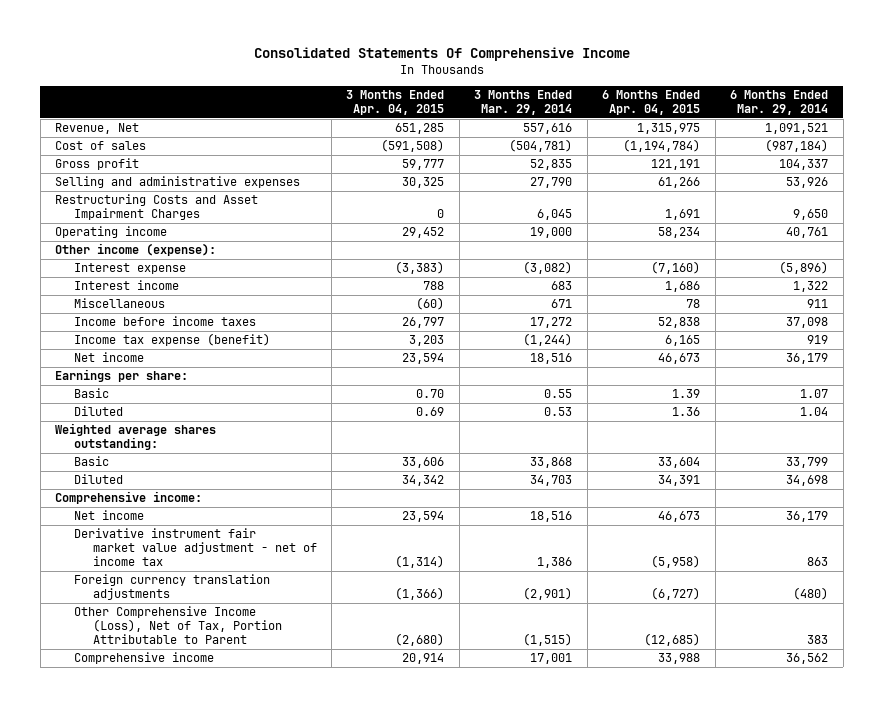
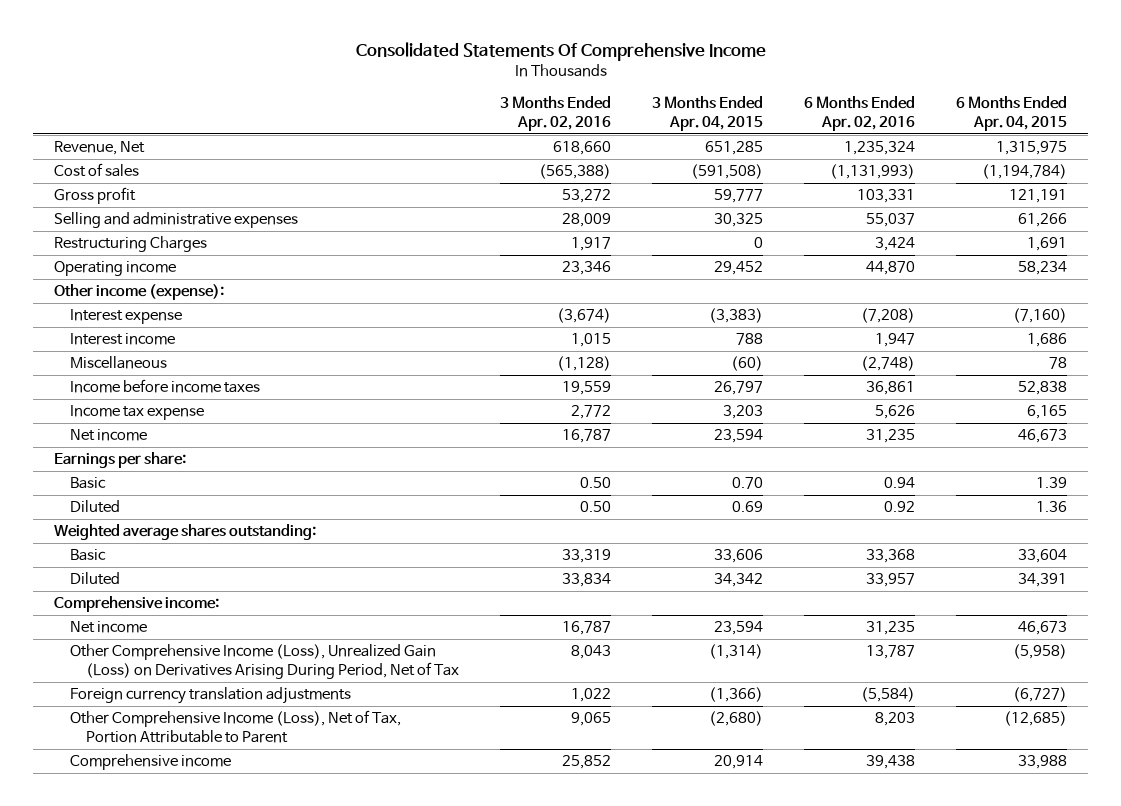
- | 3 Months Ended Apr. 04, 2015 | 3 Months Ended Mar. 29, 2014 | 6 Months Ended Apr. 04, 2015 | 6 Months Ended Mar. 29, 2014
+ | 3 Months Ended Apr. 02, 2016 | 3 Months Ended Apr. 04, 2015 | 6 Months Ended Apr. 02, 2016 | 6 Months Ended Apr. 04, 2015
- Restructuring Costs and Asset Impairment Charges | 0 | 6,045 | 1,691 | 9,650
+ Restructuring Charges | 1,917 | 0 | 3,424 | 1,691
- Income tax expense (benefit) | 3,203 | (1,244) | 6,165 | 919
+ Income tax expense | 2,772 | 3,203 | 5,626 | 6,165
- Derivative instrument fair market value adjustment - net of income tax | (1,314) | 1,386 | (5,958) | 863
+ Other Comprehensive Income (Loss), Unrealized Gain (Loss) on Derivatives Arising During Period, Net of Tax | 8,043 | (1,314) | 13,787 | (5,958)

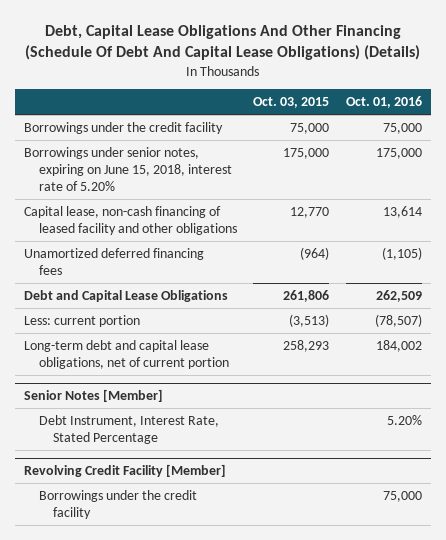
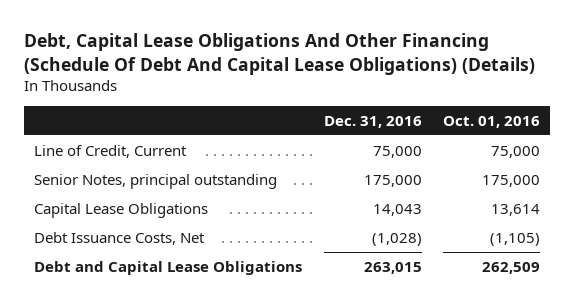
- | Oct. 03, 2015 | Oct. 01, 2016
+ | Dec. 31, 2016 | Oct. 01, 2016
- Borrowings under the credit facility | 75,000 | 75,000
- Borrowings under senior notes, expiring on June 15, 2018, interest rate of 5.20% | 175,000 | 175,000
- Capital lease, non-cash financing of leased facility and other obligations | 12,770 | 13,614
- Unamortized deferred financing fees | (964) | (1,105)
+ Line of Credit, Current | 75,000 | 75,000
+ Senior Notes, principal outstanding | 175,000 | 175,000
+ Capital Lease Obligations | 14,043 | 13,614
+ Debt Issuance Costs, Net | (1,028) | (1,105)
- Less: current portion | (3,513) | (78,507)
- Long-term debt and capital lease obligations, net of current portion | 258,293 | 184,002
- Senior Notes [Member]
- Debt Instrument, Interest Rate, Stated Percentage | | 5.20%
- Revolving Credit Facility [Member]
- Borrowings under the credit facility | | 75,000

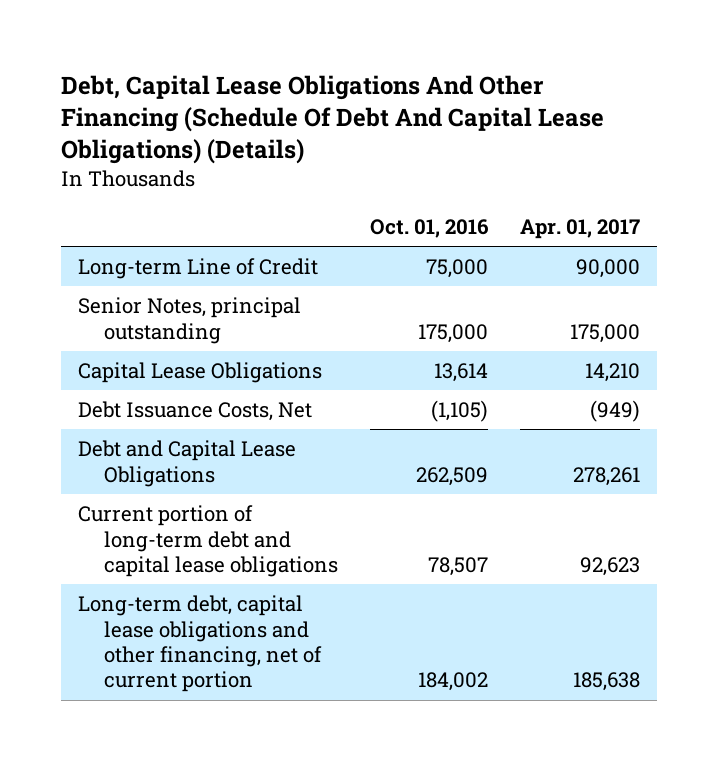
- | Dec. 31, 2016 | Oct. 01, 2016
+ | Oct. 01, 2016 | Apr. 01, 2017
- Line of Credit, Current | 75,000 | 75,000
+ Long-term Line of Credit | 75,000 | 90,000
+ Current portion of long-term debt and capital lease obligations | 78,507 | 92,623
+ Long-term debt, capital lease obligations and other financing, net of current portion | 184,002 | 185,638

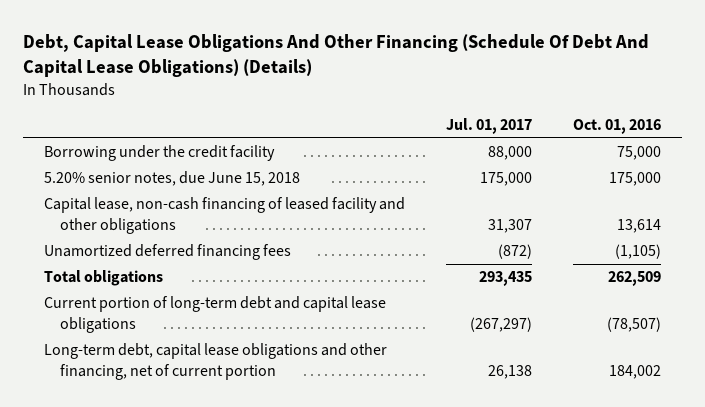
- | Oct. 01, 2016 | Apr. 01, 2017
+ | Jul. 01, 2017 | Oct. 01, 2016
- Long-term Line of Credit | 75,000 | 90,000
- Senior Notes, principal outstanding | 175,000 | 175,000
- Capital Lease Obligations | 13,614 | 14,210
- Debt Issuance Costs, Net | (1,105) | (949)
- Debt and Capital Lease Obligations | 262,509 | 278,261
- Current portion of long-term debt and capital lease obligations | 78,507 | 92,623
+ Borrowing under the credit facility | 88,000 | 75,000
+ 5.20% senior notes, due June 15, 2018 | 175,000 | 175,000
+ Capital lease, non-cash financing of leased facility and other obligations | 31,307 | 13,614
+ Unamortized deferred financing fees | (872) | (1,105)
+ Total obligations | 293,435 | 262,509
+ Current portion of long-term debt and capital lease obligations | (267,297) | (78,507)

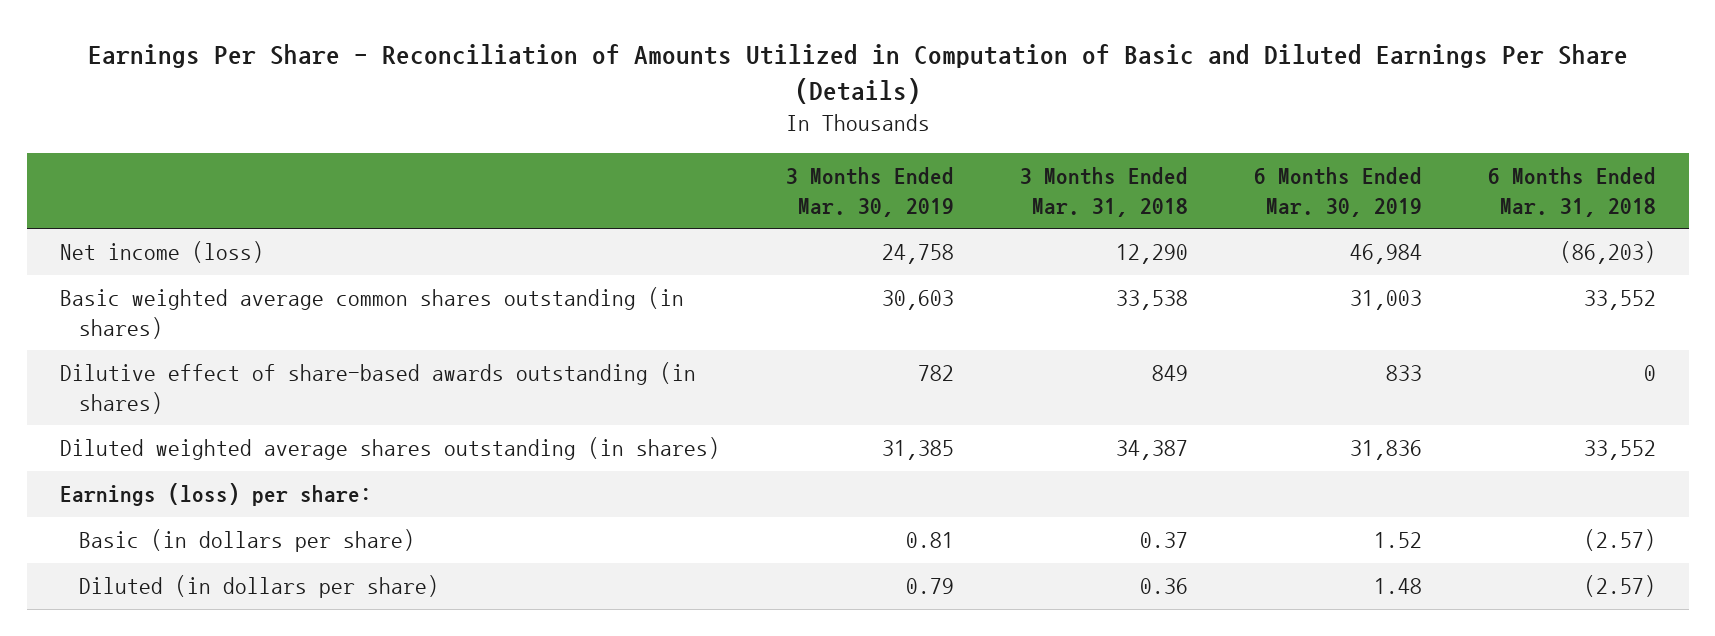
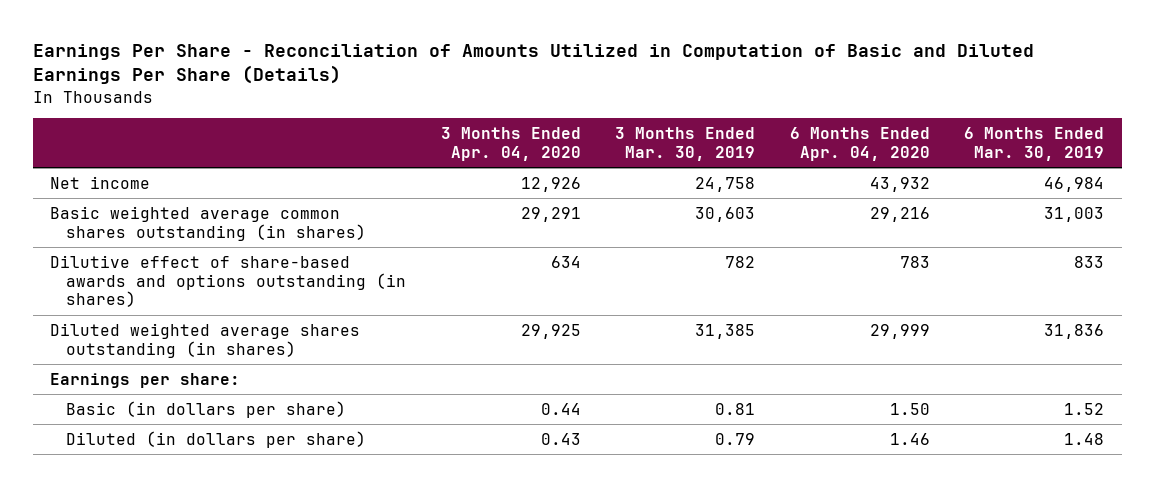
- | 3 Months Ended Mar. 30, 2019 | 3 Months Ended Mar. 31, 2018 | 6 Months Ended Mar. 30, 2019 | 6 Months Ended Mar. 31, 2018
+ | 3 Months Ended Apr. 04, 2020 | 3 Months Ended Mar. 30, 2019 | 6 Months Ended Apr. 04, 2020 | 6 Months Ended Mar. 30, 2019
- Net income (loss) | 24,758 | 12,290 | 46,984 | (86,203)
+ Net income | 12,926 | 24,758 | 43,932 | 46,984
- Dilutive effect of share-based awards outstanding (in shares) | 782 | 849 | 833 | 0
+ Dilutive effect of share-based awards and options outstanding (in shares) | 634 | 782 | 783 | 833
- Earnings (loss) per share:
+ Earnings per share:

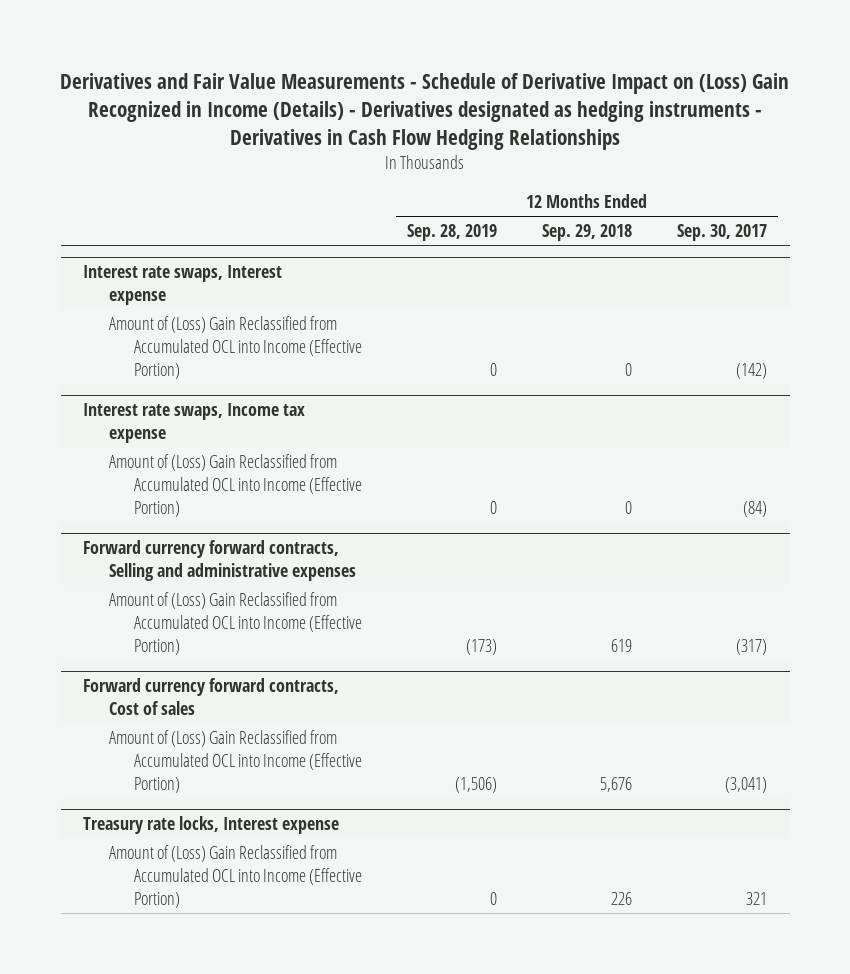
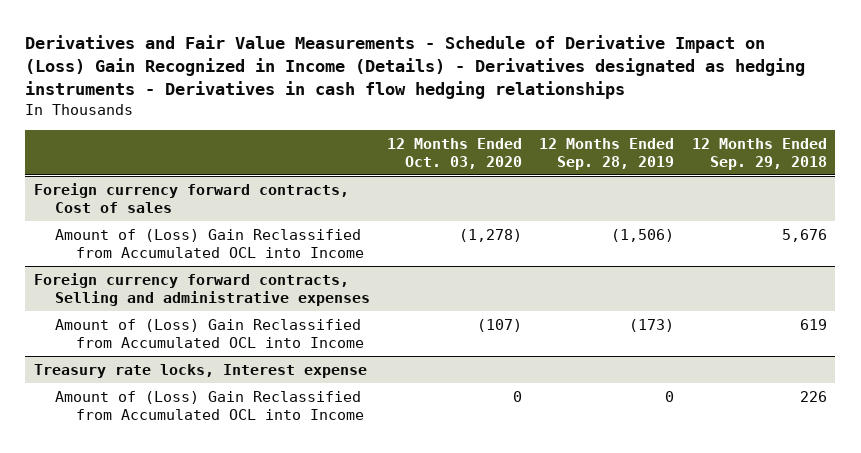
- Derivatives and Fair Value Measurements - Schedule of Derivative Impact on (Loss) Gain Recognized in Income (Details) - Derivatives designated as hedging instruments - Derivatives in Cash Flow Hedging Relationships
+ Derivatives and Fair Value Measurements - Schedule of Derivative Impact on (Loss) Gain Recognized in Income (Details) - Derivatives designated as hedging instruments - Derivatives in cash flow hedging relationships
- | 12 Months Ended Sep. 28, 2019 | 12 Months Ended Sep. 29, 2018 | 12 Months Ended Sep. 30, 2017
+ | 12 Months Ended Oct. 03, 2020 | 12 Months Ended Sep. 28, 2019 | 12 Months Ended Sep. 29, 2018
- Interest rate swaps, Interest expense
- Amount of (Loss) Gain Reclassified from Accumulated OCL into Income (Effective Portion) | 0 | 0 | (142)
- Interest rate swaps, Income tax expense
- Amount of (Loss) Gain Reclassified from Accumulated OCL into Income (Effective Portion) | 0 | 0 | (84)
- Forward currency forward contracts, Selling and administrative expenses
- Amount of (Loss) Gain Reclassified from Accumulated OCL into Income (Effective Portion) | (173) | 619 | (317)
- Forward currency forward contracts, Cost of sales
- Amount of (Loss) Gain Reclassified from Accumulated OCL into Income (Effective Portion) | (1,506) | 5,676 | (3,041)
+ Foreign currency forward contracts, Cost of sales
+ Amount of (Loss) Gain Reclassified from Accumulated OCL into Income | (1,278) | (1,506) | 5,676
+ Foreign currency forward contracts, Selling and administrative expenses
+ Amount of (Loss) Gain Reclassified from Accumulated OCL into Income | (107) | (173) | 619
@ Treasury rate locks, Interest expense
- Amount of (Loss) Gain Reclassified from Accumulated OCL into Income (Effective Portion) | 0 | 226 | 321
+ Amount of (Loss) Gain Reclassified from Accumulated OCL into Income | 0 | 0 | 226

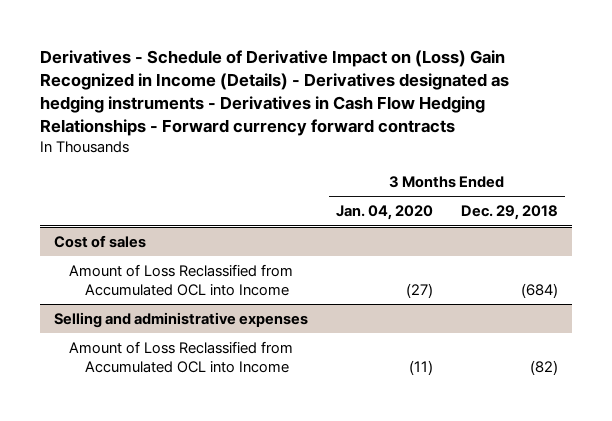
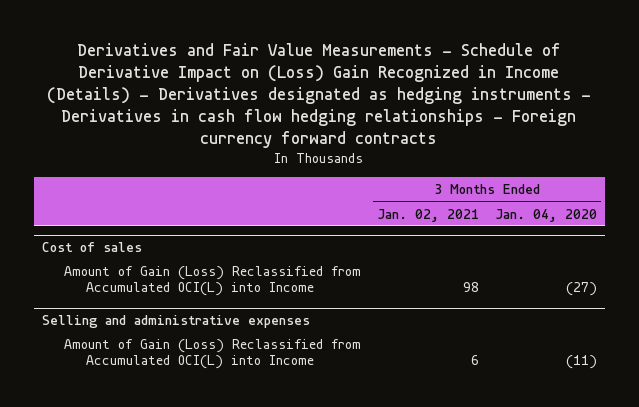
- Derivatives - Schedule of Derivative Impact on (Loss) Gain Recognized in Income (Details) - Derivatives designated as hedging instruments - Derivatives in Cash Flow Hedging Relationships - Forward currency forward contracts
+ Derivatives and Fair Value Measurements - Schedule of Derivative Impact on (Loss) Gain Recognized in Income (Details) - Derivatives designated as hedging instruments - Derivatives in cash flow hedging relationships - Foreign currency forward contracts
- | 3 Months Ended Jan. 04, 2020 | 3 Months Ended Dec. 29, 2018
+ | 3 Months Ended Jan. 02, 2021 | 3 Months Ended Jan. 04, 2020
@ Cost of sales
- Amount of Loss Reclassified from Accumulated OCL into Income | (27) | (684)
+ Amount of Gain (Loss) Reclassified from Accumulated OCI(L) into Income | 98 | (27)
@ Selling and administrative expenses
- Amount of Loss Reclassified from Accumulated OCL into Income | (11) | (82)
+ Amount of Gain (Loss) Reclassified from Accumulated OCI(L) into Income | 6 | (11)

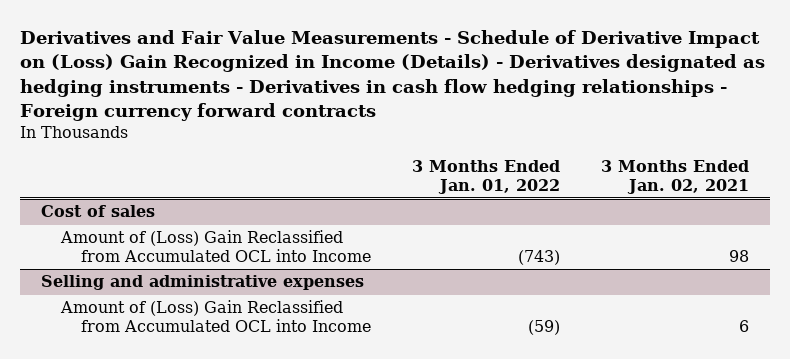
- | 3 Months Ended Jan. 02, 2021 | 3 Months Ended Jan. 04, 2020
+ | 3 Months Ended Jan. 01, 2022 | 3 Months Ended Jan. 02, 2021
@ Cost of sales
- Amount of Gain (Loss) Reclassified from Accumulated OCI(L) into Income | 98 | (27)
+ Amount of (Loss) Gain Reclassified from Accumulated OCL into Income | (743) | 98
@ Selling and administrative expenses
- Amount of Gain (Loss) Reclassified from Accumulated OCI(L) into Income | 6 | (11)
+ Amount of (Loss) Gain Reclassified from Accumulated OCL into Income | (59) | 6

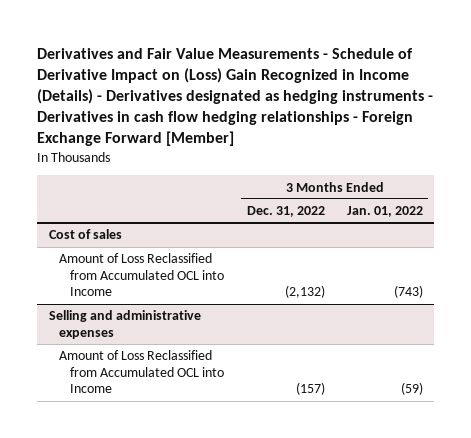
- Derivatives and Fair Value Measurements - Schedule of Derivative Impact on (Loss) Gain Recognized in Income (Details) - Derivatives designated as hedging instruments - Derivatives in cash flow hedging relationships - Foreign currency forward contracts
+ Derivatives and Fair Value Measurements - Schedule of Derivative Impact on (Loss) Gain Recognized in Income (Details) - Derivatives designated as hedging instruments - Derivatives in cash flow hedging relationships - Foreign Exchange Forward [Member]
- | 3 Months Ended Jan. 01, 2022 | 3 Months Ended Jan. 02, 2021
+ | 3 Months Ended Dec. 31, 2022 | 3 Months Ended Jan. 01, 2022
@ Cost of sales
- Amount of (Loss) Gain Reclassified from Accumulated OCL into Income | (743) | 98
+ Amount of Loss Reclassified from Accumulated OCL into Income | (2,132) | (743)
@ Selling and administrative expenses
- Amount of (Loss) Gain Reclassified from Accumulated OCL into Income | (59) | 6
+ Amount of Loss Reclassified from Accumulated OCL into Income | (157) | (59)

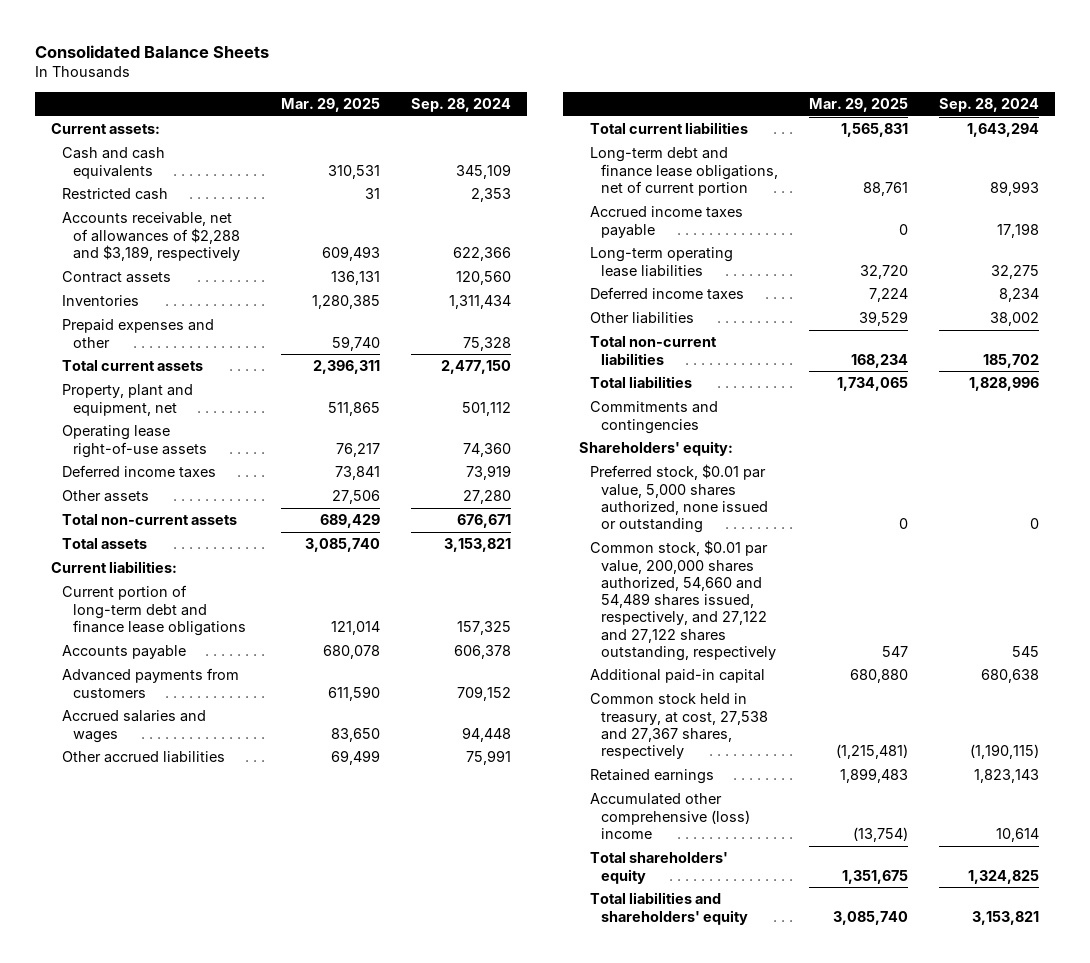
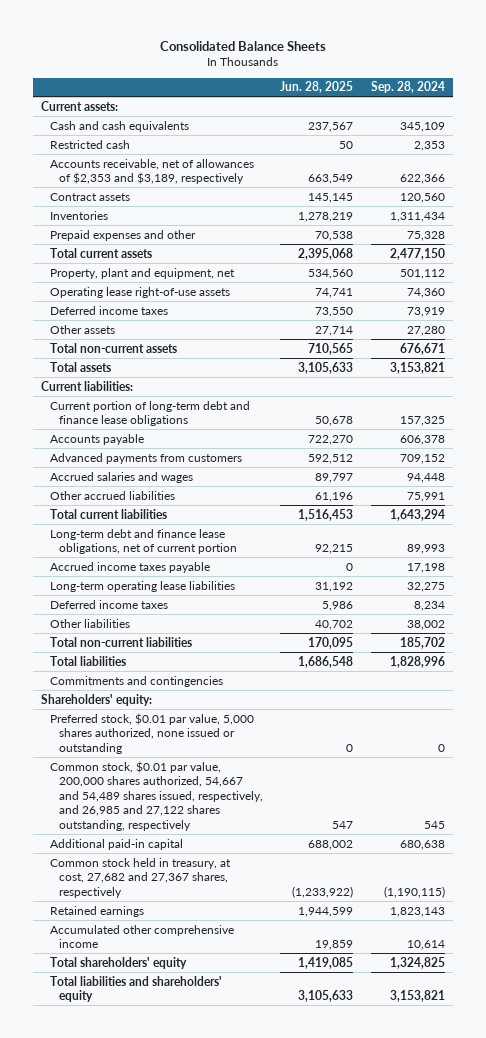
- | Mar. 29, 2025 | Sep. 28, 2024
+ | Jun. 28, 2025 | Sep. 28, 2024
- Accounts receivable, net of allowances of $2,288 and $3,189, respectively | 609,493 | 622,366
+ Accounts receivable, net of allowances of $2,353 and $3,189, respectively | 663,549 | 622,366
- Common stock, $0.01 par value, 200,000 shares authorized, 54,660 and 54,489 shares issued, respectively, and 27,122 and 27,122 shares outstanding, respectively | 547 | 545
+ Common stock, $0.01 par value, 200,000 shares authorized, 54,667 and 54,489 shares issued, respectively, and 26,985 and 27,122 shares outstanding, respectively | 547 | 545
- Common stock held in treasury, at cost, 27,538 and 27,367 shares, respectively | (1,215,481) | (1,190,115)
+ Common stock held in treasury, at cost, 27,682 and 27,367 shares, respectively | (1,233,922) | (1,190,115)
- Accumulated other comprehensive (loss) income | (13,754) | 10,614
+ Accumulated other comprehensive income | 19,859 | 10,614

